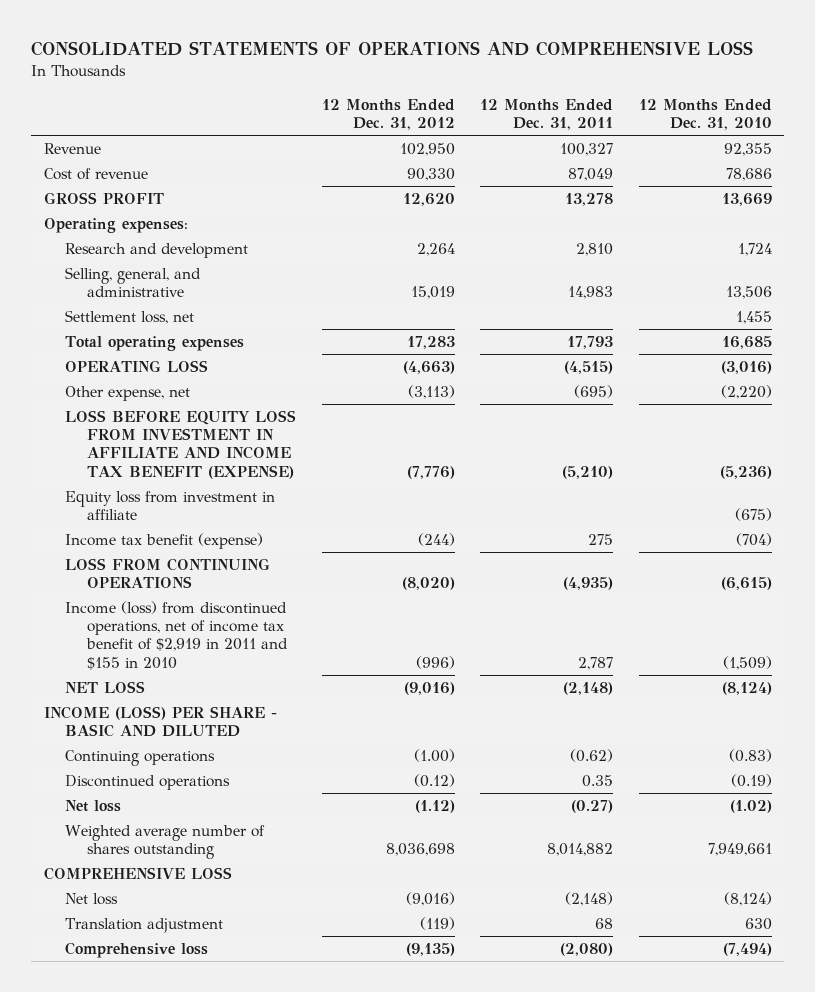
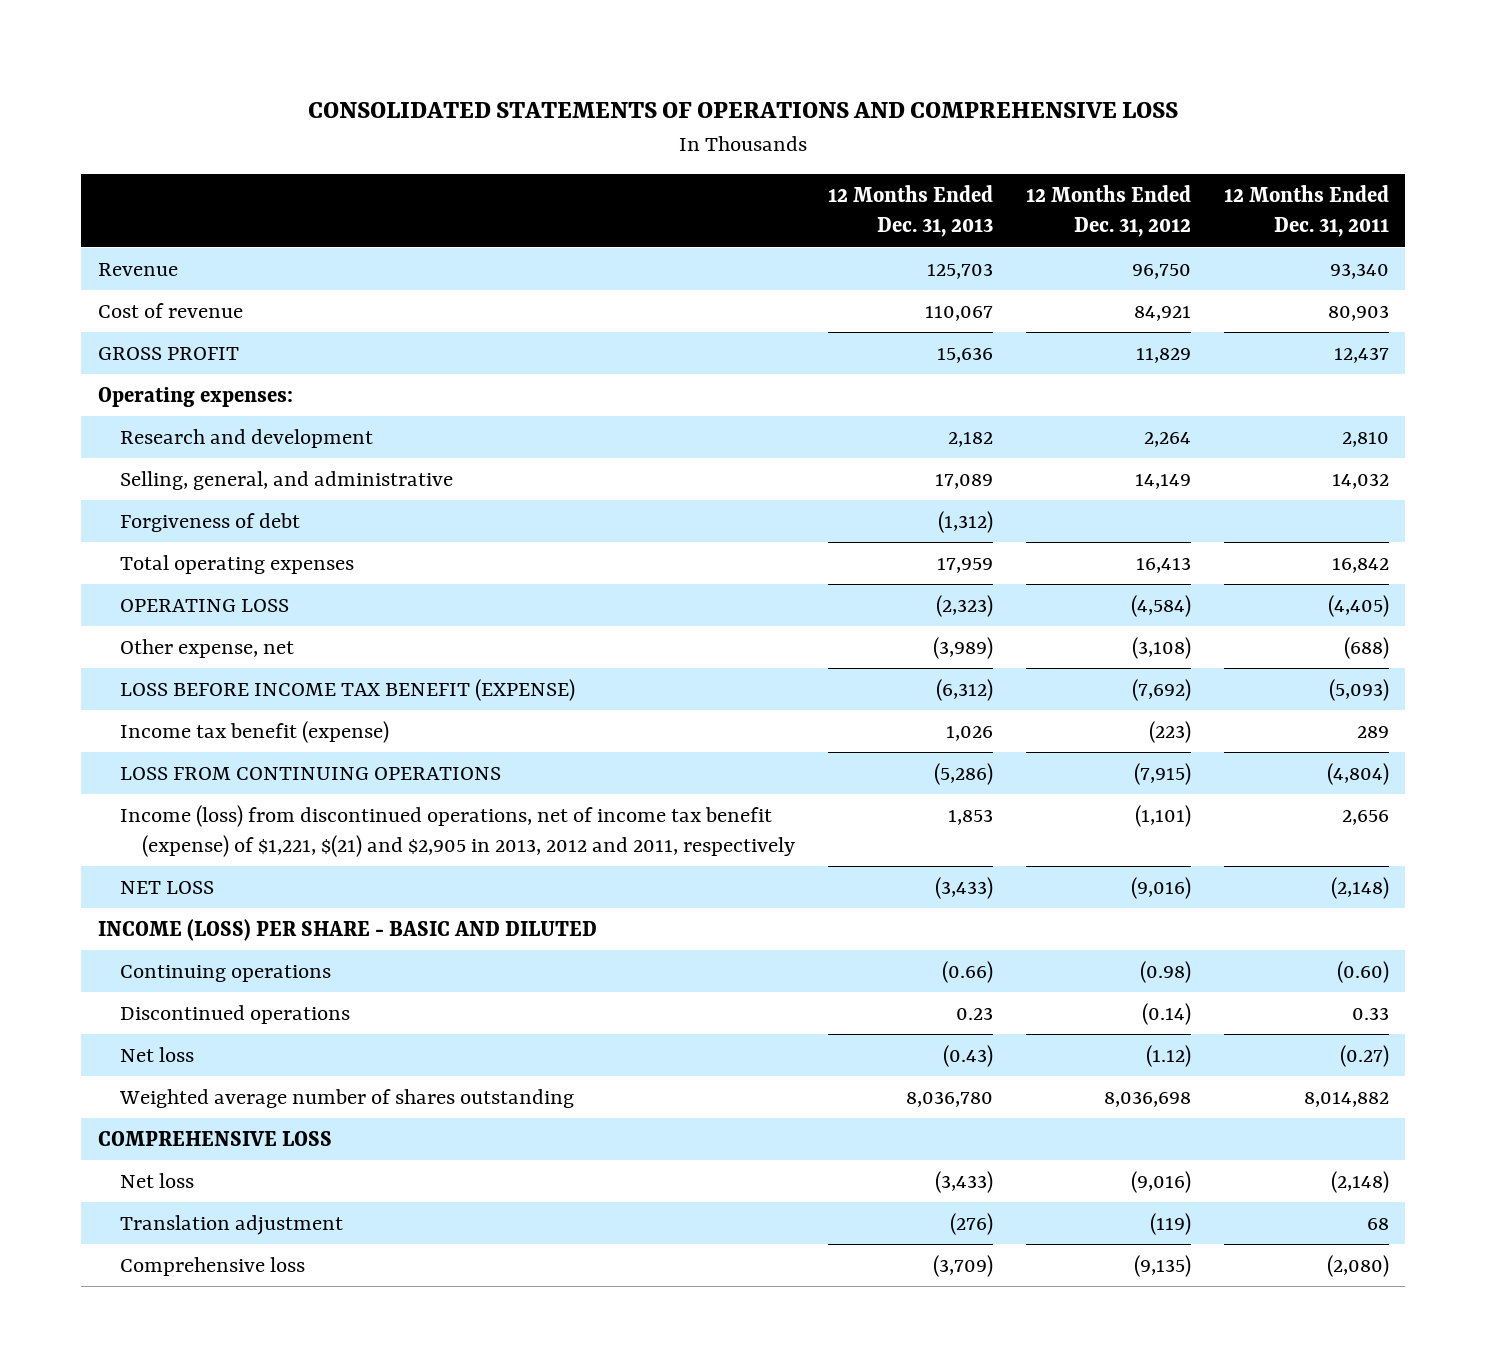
- | 12 Months Ended Dec. 31, 2012 | 12 Months Ended Dec. 31, 2011 | 12 Months Ended Dec. 31, 2010
+ | 12 Months Ended Dec. 31, 2013 | 12 Months Ended Dec. 31, 2012 | 12 Months Ended Dec. 31, 2011
- Revenue | 102,950 | 100,327 | 92,355
- Cost of revenue | 90,330 | 87,049 | 78,686
- GROSS PROFIT | 12,620 | 13,278 | 13,669
+ Revenue | 125,703 | 96,750 | 93,340
+ Cost of revenue | 110,067 | 84,921 | 80,903
+ GROSS PROFIT | 15,636 | 11,829 | 12,437
- Selling, general, and administrative | 15,019 | 14,983 | 13,506
- Settlement loss, net | | | 1,455
- Total operating expenses | 17,283 | 17,793 | 16,685
- OPERATING LOSS | (4,663) | (4,515) | (3,016)
- Other expense, net | (3,113) | (695) | (2,220)
- LOSS BEFORE EQUITY LOSS FROM INVESTMENT IN AFFILIATE AND INCOME TAX BENEFIT (EXPENSE) | (7,776) | (5,210) | (5,236)
- Equity loss from investment in affiliate | | | (675)
- Income tax benefit (expense) | (244) | 275 | (704)
- LOSS FROM CONTINUING OPERATIONS | (8,020) | (4,935) | (6,615)
- Income (loss) from discontinued operations, net of income tax benefit of $2,919 in 2011 and $155 in 2010 | (996) | 2,787 | (1,509)
+ Selling, general, and administrative | 17,089 | 14,149 | 14,032
+ Forgiveness of debt | (1,312) | |
+ Total operating expenses | 17,959 | 16,413 | 16,842
+ OPERATING LOSS | (2,323) | (4,584) | (4,405)
+ Other expense, net | (3,989) | (3,108) | (688)
+ LOSS BEFORE INCOME TAX BENEFIT (EXPENSE) | (6,312) | (7,692) | (5,093)
+ Income tax benefit (expense) | 1,026 | (223) | 289
+ LOSS FROM CONTINUING OPERATIONS | (5,286) | (7,915) | (4,804)
+ Income (loss) from discontinued operations, net of income tax benefit (expense) of $1,221, $(21) and $2,905 in 2013, 2012 and 2011, respectively | 1,853 | (1,101) | 2,656
- Continuing operations | (1.00) | (0.62) | (0.83)
- Discontinued operations | (0.12) | 0.35 | (0.19)
+ Continuing operations | (0.66) | (0.98) | (0.60)
+ Discontinued operations | 0.23 | (0.14) | 0.33

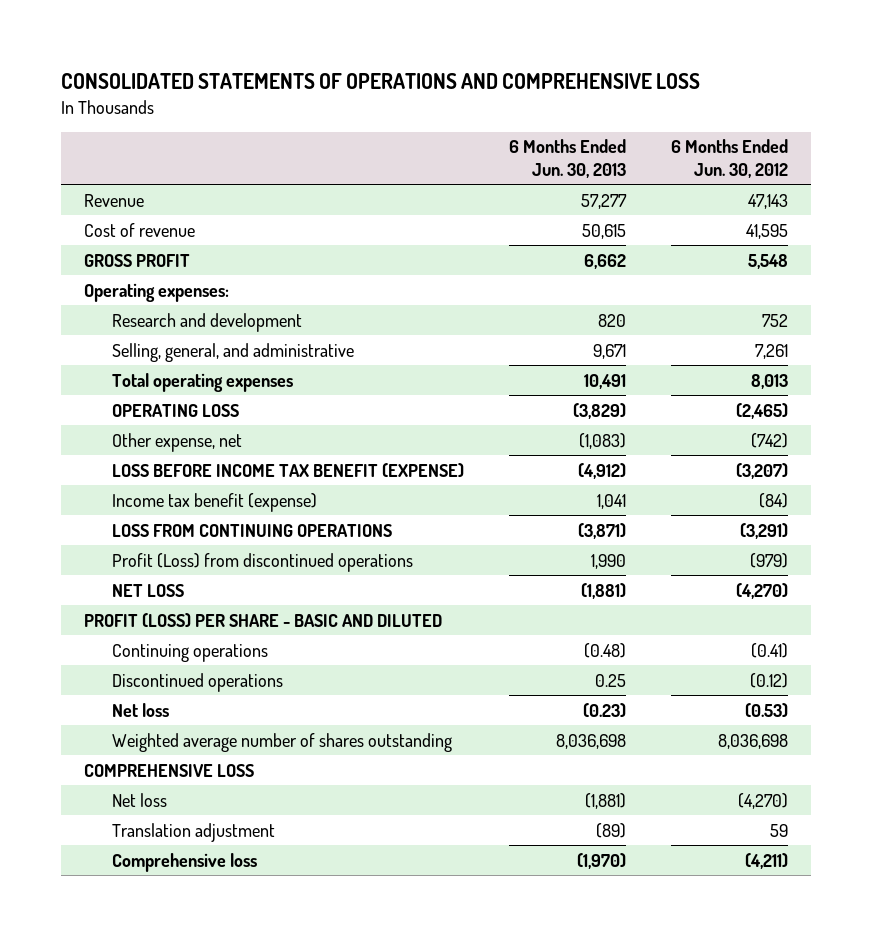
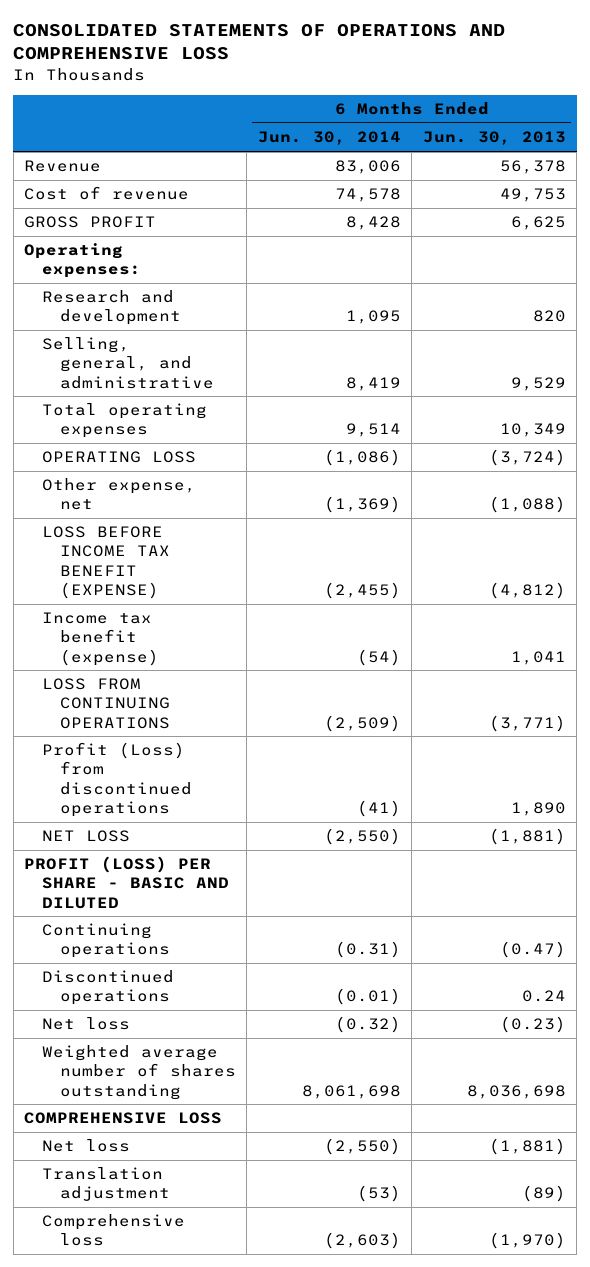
- | 6 Months Ended Jun. 30, 2013 | 6 Months Ended Jun. 30, 2012
+ | 6 Months Ended Jun. 30, 2014 | 6 Months Ended Jun. 30, 2013
- Revenue | 57,277 | 47,143
- Cost of revenue | 50,615 | 41,595
- GROSS PROFIT | 6,662 | 5,548
+ Revenue | 83,006 | 56,378
+ Cost of revenue | 74,578 | 49,753
+ GROSS PROFIT | 8,428 | 6,625
- Selling, general, and administrative | 9,671 | 7,261
- Total operating expenses | 10,491 | 8,013
- OPERATING LOSS | (3,829) | (2,465)
- Other expense, net | (1,083) | (742)
- LOSS BEFORE INCOME TAX BENEFIT (EXPENSE) | (4,912) | (3,207)
+ Selling, general, and administrative | 8,419 | 9,529
+ Total operating expenses | 9,514 | 10,349
+ OPERATING LOSS | (1,086) | (3,724)
+ Other expense, net | (1,369) | (1,088)
+ LOSS BEFORE INCOME TAX BENEFIT (EXPENSE) | (2,455) | (4,812)
- LOSS FROM CONTINUING OPERATIONS | (3,871) | (3,291)
- Profit (Loss) from discontinued operations | 1,990 | (979)
+ LOSS FROM CONTINUING OPERATIONS | (2,509) | (3,771)
+ Profit (Loss) from discontinued operations | (41) | 1,890
- Continuing operations | (0.48) | (0.41)
- Discontinued operations | 0.25 | (0.12)
+ Continuing operations | (0.31) | (0.47)
+ Discontinued operations | (0.01) | 0.24

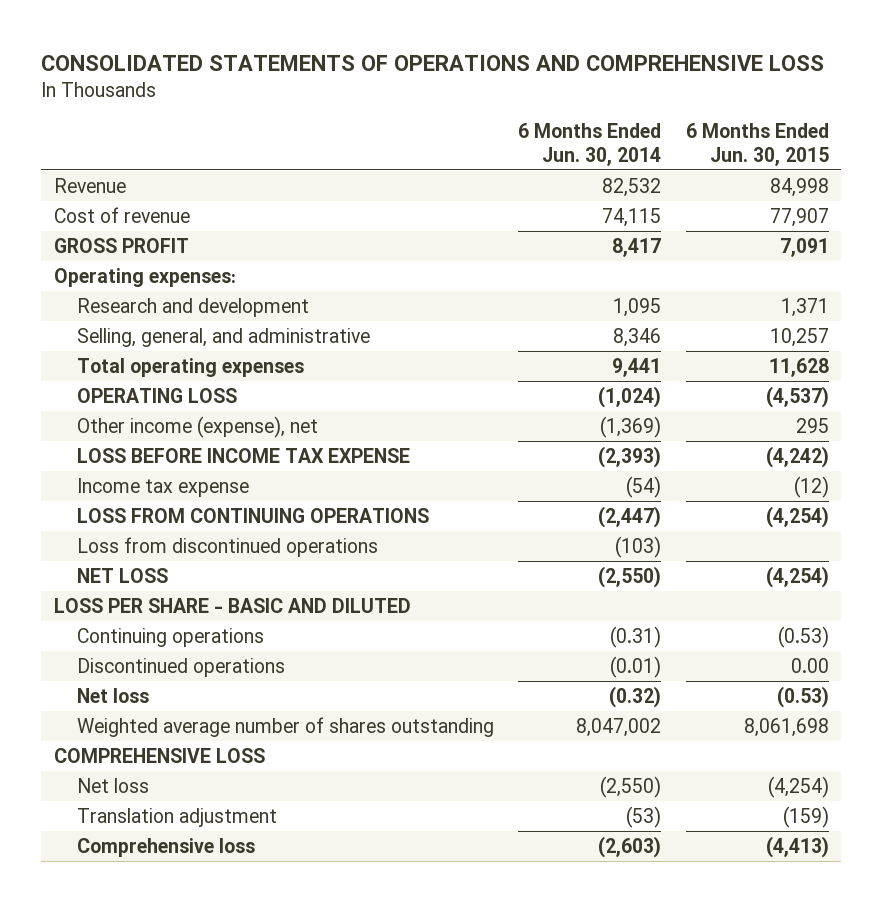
- | 6 Months Ended Jun. 30, 2014 | 6 Months Ended Jun. 30, 2013
+ | 6 Months Ended Jun. 30, 2014 | 6 Months Ended Jun. 30, 2015
- Revenue | 83,006 | 56,378
- Cost of revenue | 74,578 | 49,753
- GROSS PROFIT | 8,428 | 6,625
+ Revenue | 82,532 | 84,998
+ Cost of revenue | 74,115 | 77,907
+ GROSS PROFIT | 8,417 | 7,091
- Selling, general, and administrative | 8,419 | 9,529
- Total operating expenses | 9,514 | 10,349
- OPERATING LOSS | (1,086) | (3,724)
- Other expense, net | (1,369) | (1,088)
- LOSS BEFORE INCOME TAX BENEFIT (EXPENSE) | (2,455) | (4,812)
- Income tax benefit (expense) | (54) | 1,041
- LOSS FROM CONTINUING OPERATIONS | (2,509) | (3,771)
- Profit (Loss) from discontinued operations | (41) | 1,890
+ Selling, general, and administrative | 8,346 | 10,257
+ Total operating expenses | 9,441 | 11,628
+ OPERATING LOSS | (1,024) | (4,537)
+ Other income (expense), net | (1,369) | 295
+ LOSS BEFORE INCOME TAX EXPENSE | (2,393) | (4,242)
+ Income tax expense | (54) | (12)
+ LOSS FROM CONTINUING OPERATIONS | (2,447) | (4,254)
+ Loss from discontinued operations | (103) |
- PROFIT (LOSS) PER SHARE - BASIC AND DILUTED
+ LOSS PER SHARE - BASIC AND DILUTED
- Weighted average number of shares outstanding | 8,061,698 | 8,036,698
+ Weighted average number of shares outstanding | 8,047,002 | 8,061,698

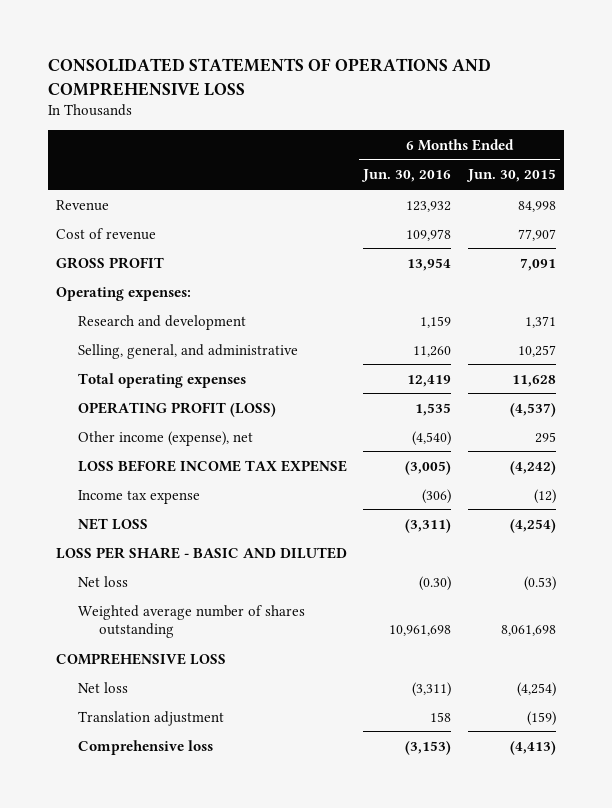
- | 6 Months Ended Jun. 30, 2014 | 6 Months Ended Jun. 30, 2015
+ | 6 Months Ended Jun. 30, 2016 | 6 Months Ended Jun. 30, 2015
- OPERATING LOSS | (1,024) | (4,537)
+ OPERATING PROFIT (LOSS) | 1,535 | (4,537)
- LOSS FROM CONTINUING OPERATIONS | (2,447) | (4,254)
- Loss from discontinued operations | (103) |
- Continuing operations | (0.31) | (0.53)
- Discontinued operations | (0.01) | 0.00

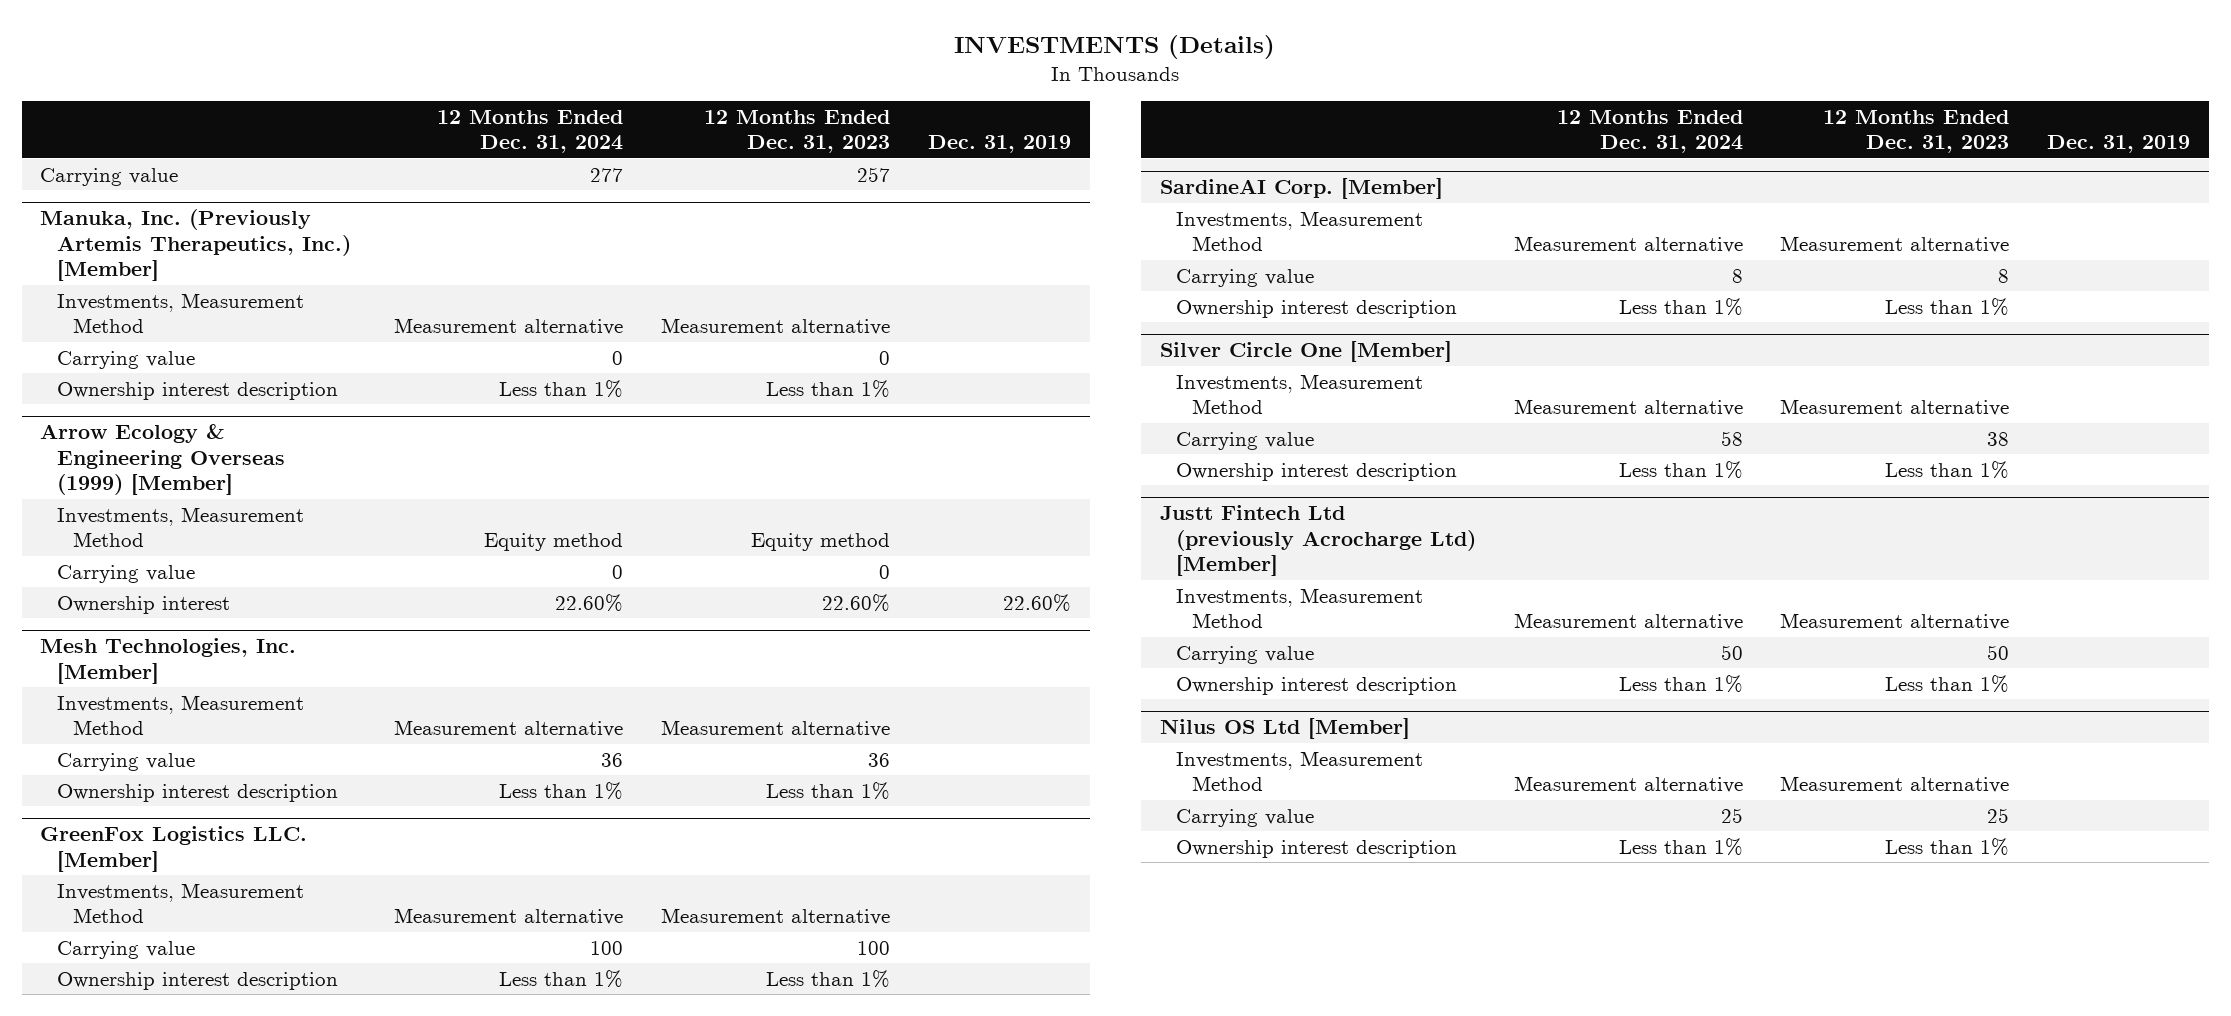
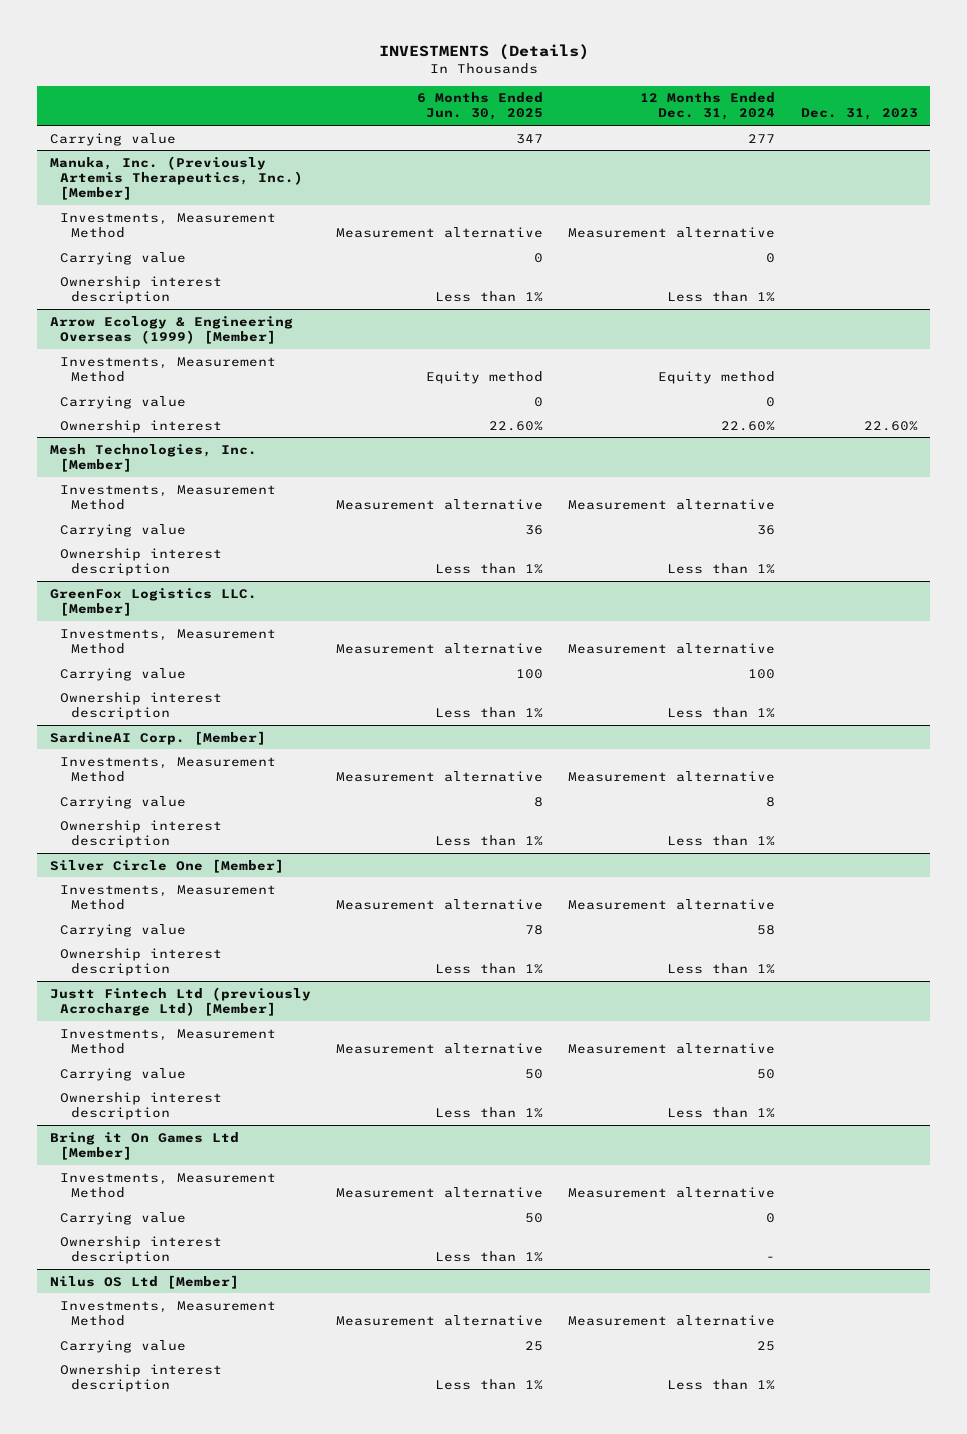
- | 12 Months Ended Dec. 31, 2024 | 12 Months Ended Dec. 31, 2023 | Dec. 31, 2019
+ | 6 Months Ended Jun. 30, 2025 | 12 Months Ended Dec. 31, 2024 | Dec. 31, 2023
+ Bring it On Games Ltd [Member]
+ Investments, Measurement Method | Measurement alternative | Measurement alternative |
+ Carrying value | 50 | 0 |
+ Ownership interest description | Less than 1% | - |

